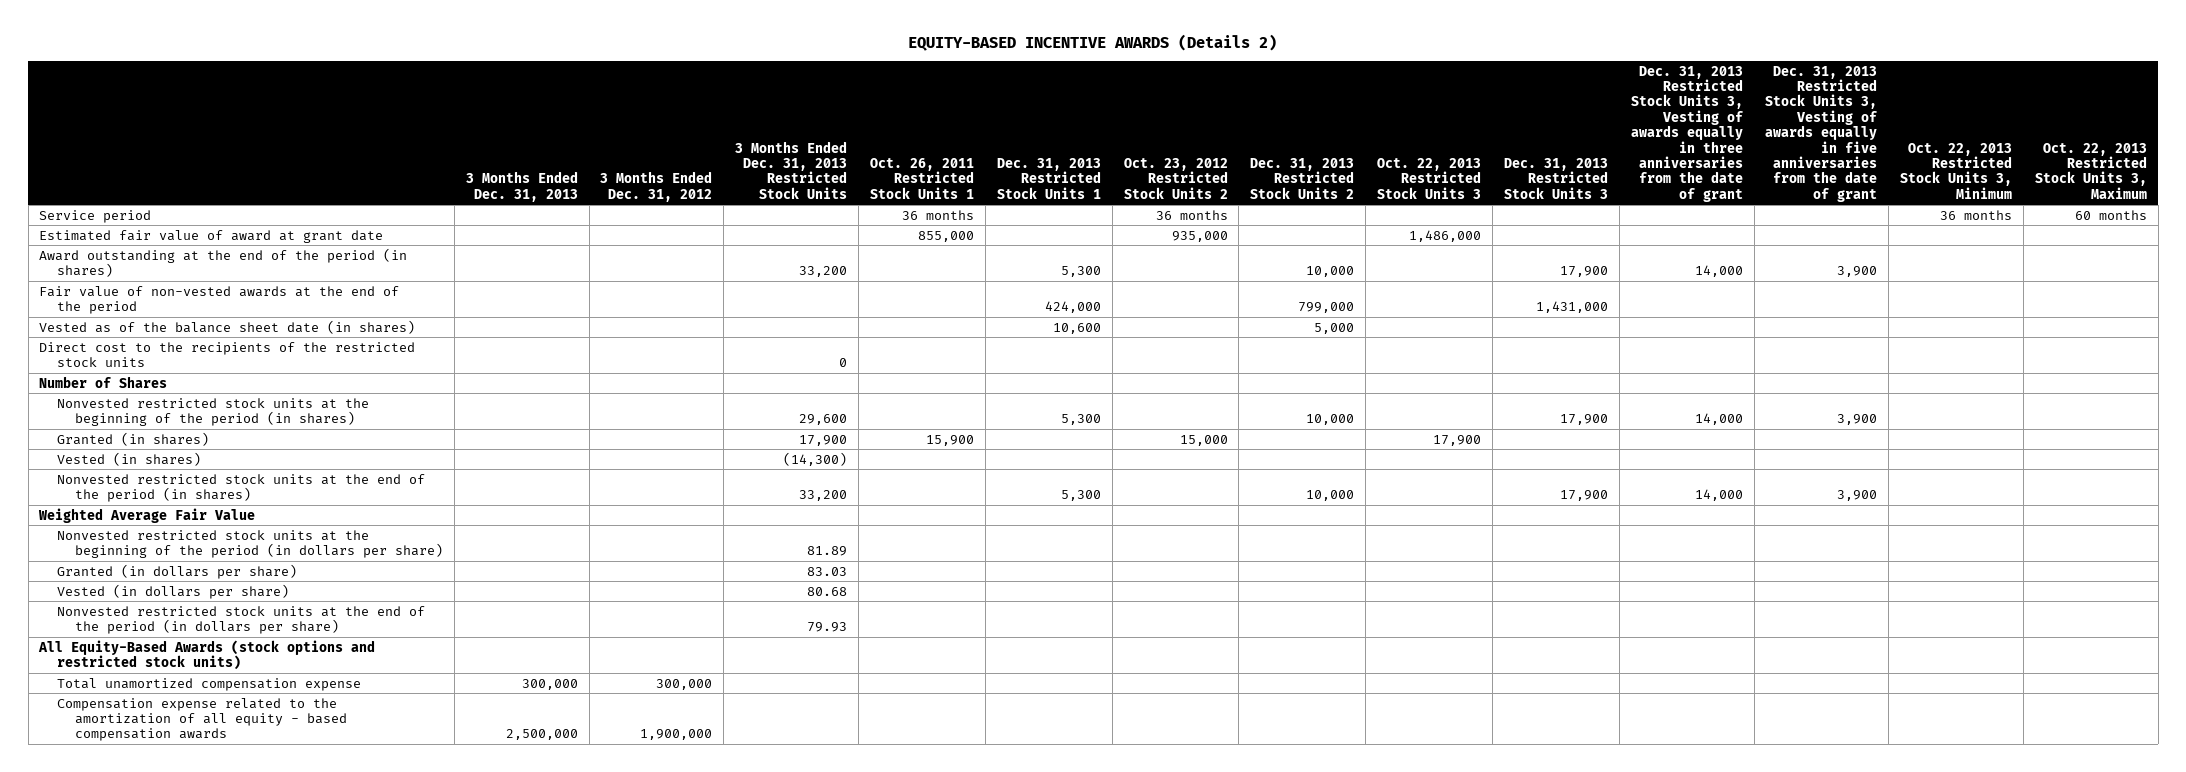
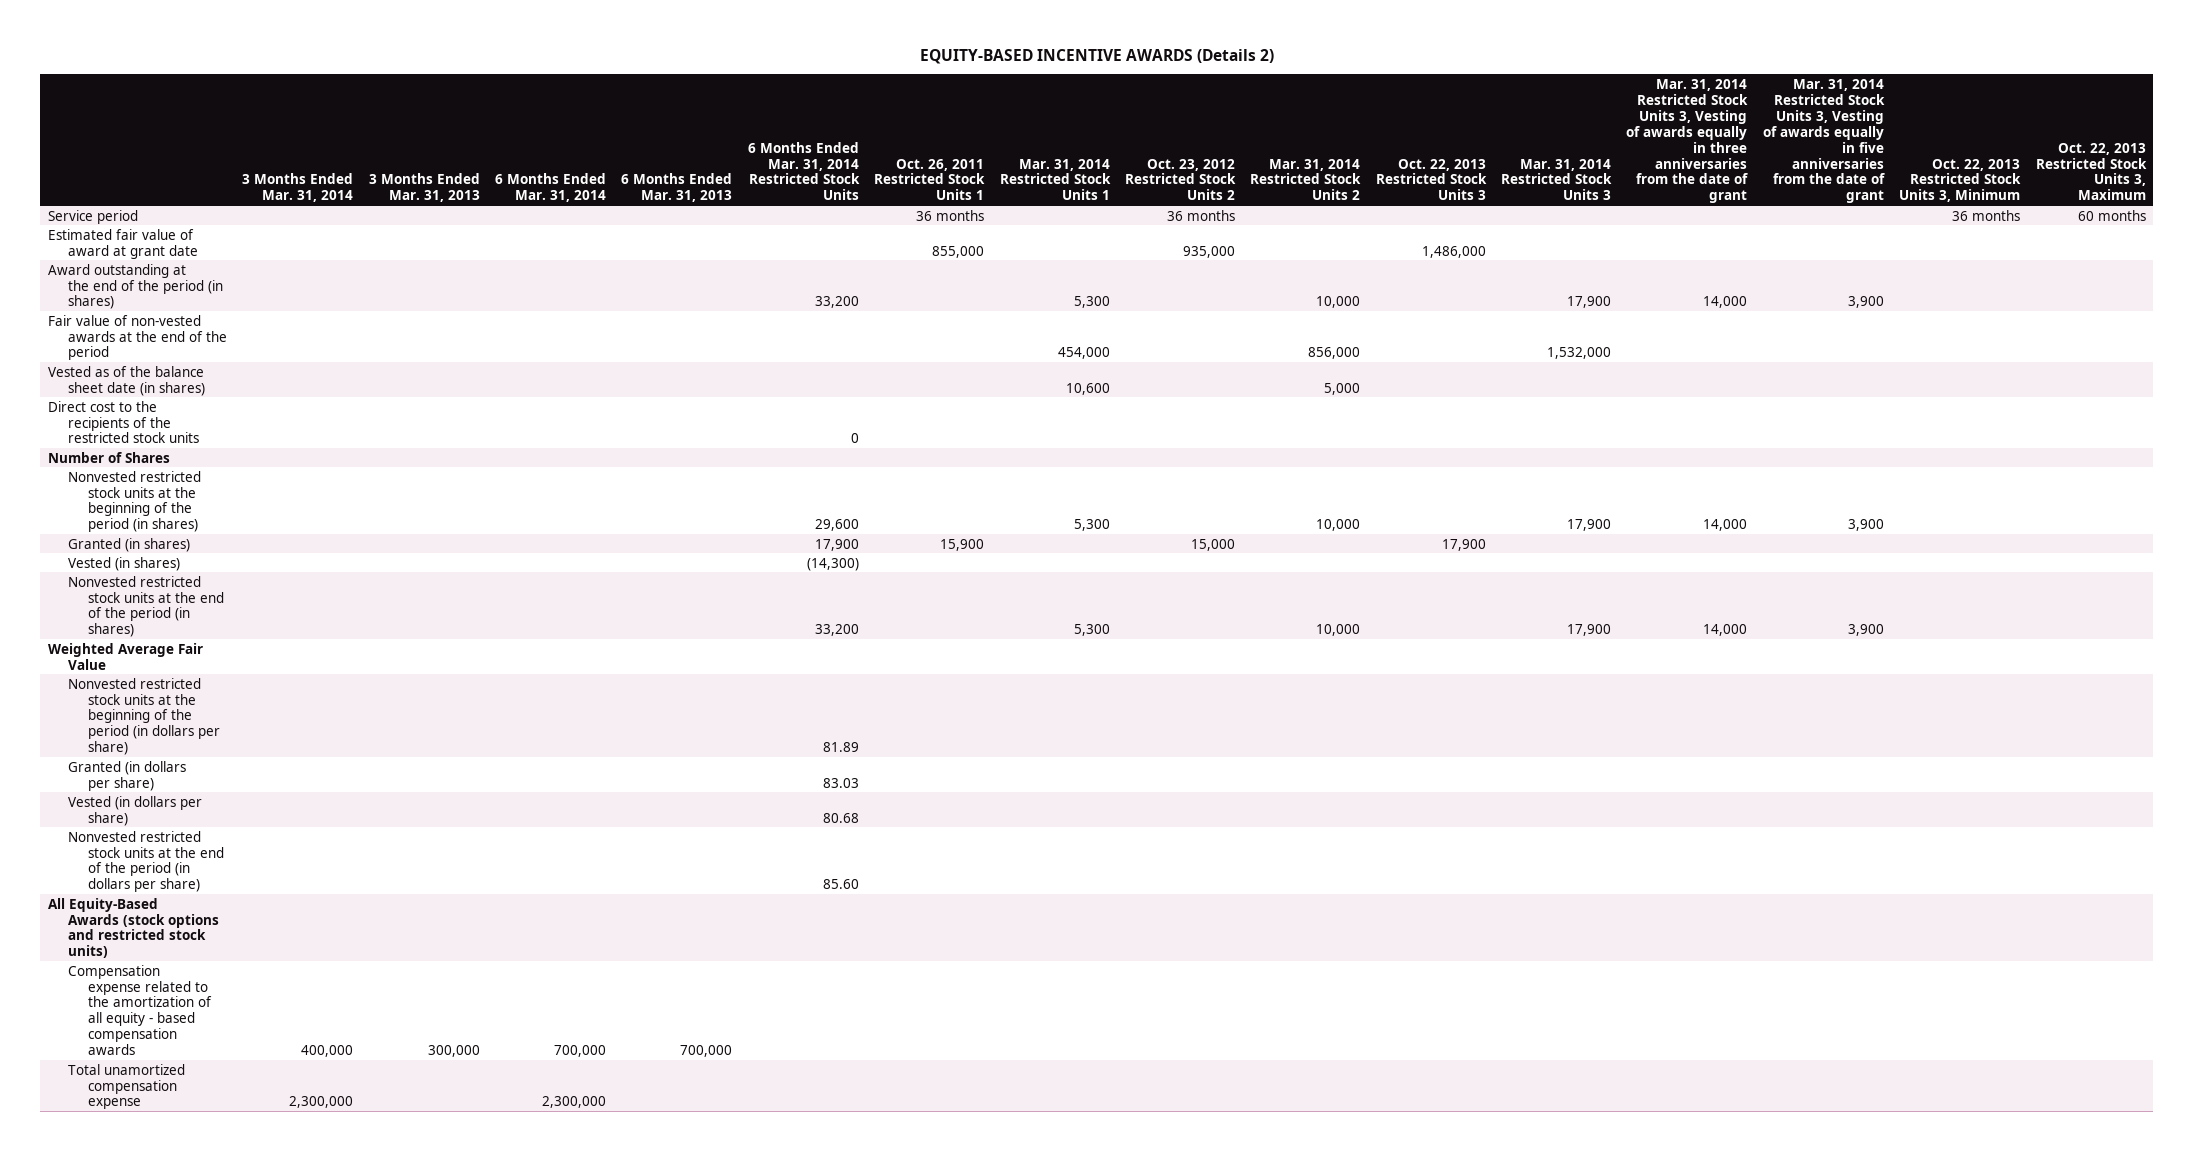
- | 3 Months Ended Dec. 31, 2013 | 3 Months Ended Dec. 31, 2012 | 3 Months Ended Dec. 31, 2013 Restricted Stock Units | Oct. 26, 2011 Restricted Stock Units 1 | Dec. 31, 2013 Restricted Stock Units 1 | Oct. 23, 2012 Restricted Stock Units 2 | Dec. 31, 2013 Restricted Stock Units 2 | Oct. 22, 2013 Restricted Stock Units 3 | Dec. 31, 2013 Restricted Stock Units 3 | Dec. 31, 2013 Restricted Stock Units 3, Vesting of awards equally in three anniversaries from the date of grant | Dec. 31, 2013 Restricted Stock Units 3, Vesting of awards equally in five anniversaries from the date of grant | Oct. 22, 2013 Restricted Stock Units 3, Minimum | Oct. 22, 2013 Restricted Stock Units 3, Maximum
+ | 3 Months Ended Mar. 31, 2014 | 3 Months Ended Mar. 31, 2013 | 6 Months Ended Mar. 31, 2014 | 6 Months Ended Mar. 31, 2013 | 6 Months Ended Mar. 31, 2014 Restricted Stock Units | Oct. 26, 2011 Restricted Stock Units 1 | Mar. 31, 2014 Restricted Stock Units 1 | Oct. 23, 2012 Restricted Stock Units 2 | Mar. 31, 2014 Restricted Stock Units 2 | Oct. 22, 2013 Restricted Stock Units 3 | Mar. 31, 2014 Restricted Stock Units 3 | Mar. 31, 2014 Restricted Stock Units 3, Vesting of awards equally in three anniversaries from the date of grant | Mar. 31, 2014 Restricted Stock Units 3, Vesting of awards equally in five anniversaries from the date of grant | Oct. 22, 2013 Restricted Stock Units 3, Minimum | Oct. 22, 2013 Restricted Stock Units 3, Maximum
moved down: Total unamortized compensation expense | 2,300,000 | | 2,300,000 | | | | | | | | | | | |

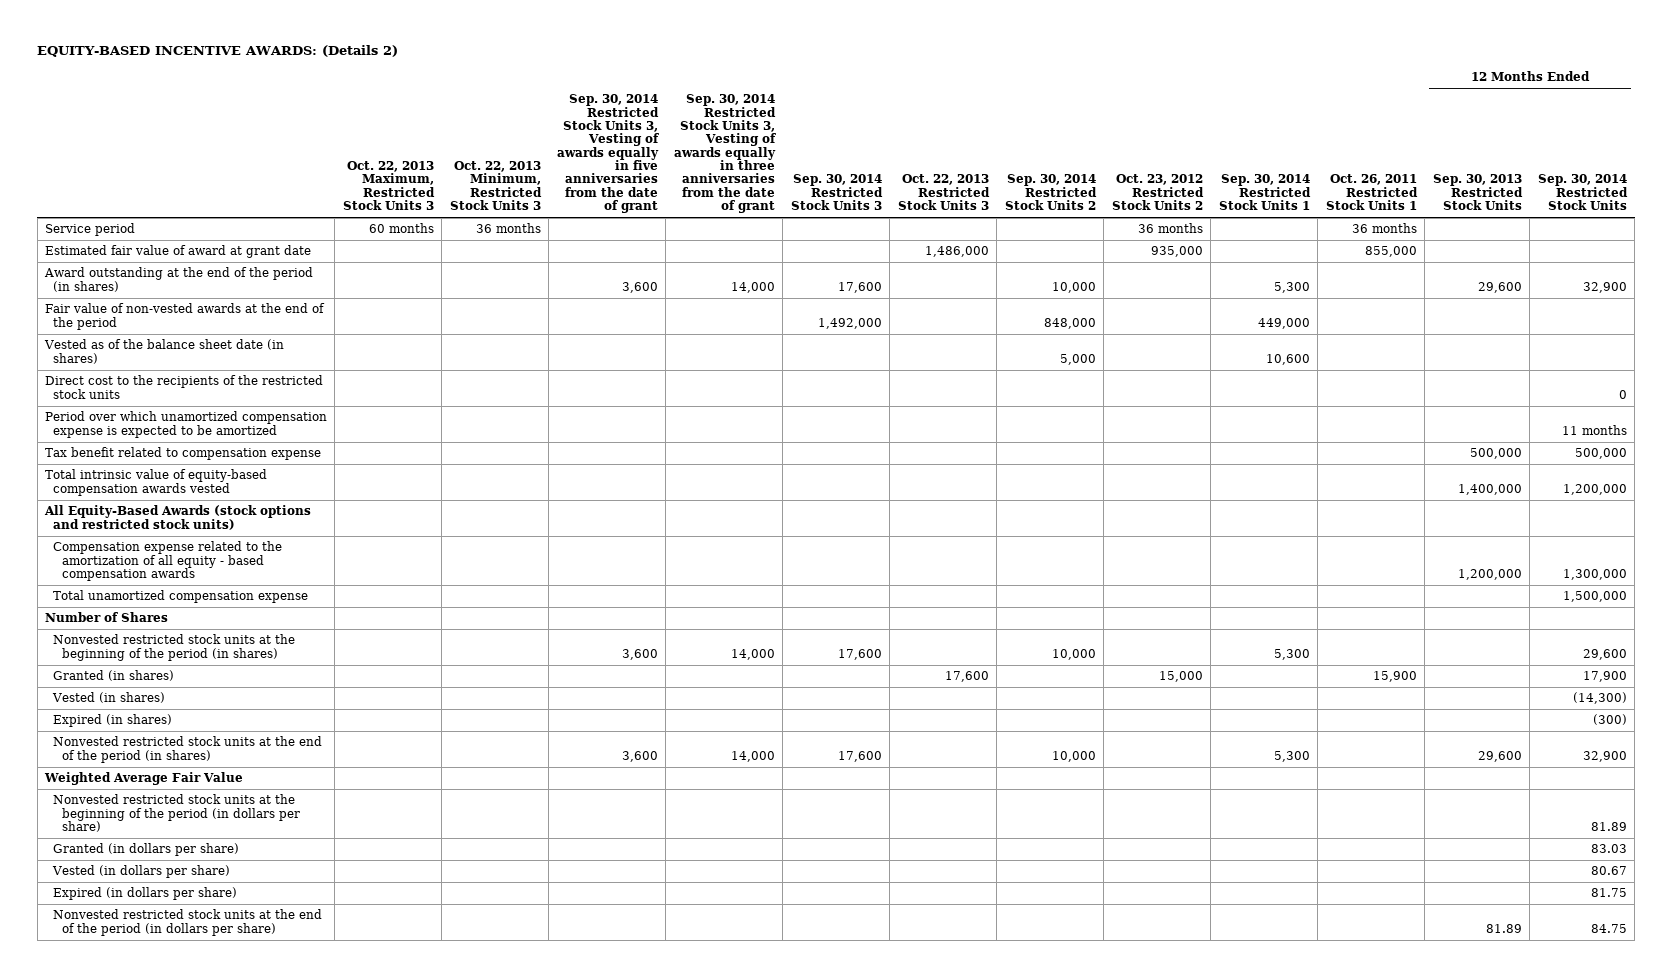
- EQUITY-BASED INCENTIVE AWARDS (Details 2)
+ EQUITY-BASED INCENTIVE AWARDS: (Details 2)
- | 3 Months Ended Mar. 31, 2014 | 3 Months Ended Mar. 31, 2013 | 6 Months Ended Mar. 31, 2014 | 6 Months Ended Mar. 31, 2013 | 6 Months Ended Mar. 31, 2014 Restricted Stock Units | Oct. 26, 2011 Restricted Stock Units 1 | Mar. 31, 2014 Restricted Stock Units 1 | Oct. 23, 2012 Restricted Stock Units 2 | Mar. 31, 2014 Restricted Stock Units 2 | Oct. 22, 2013 Restricted Stock Units 3 | Mar. 31, 2014 Restricted Stock Units 3 | Mar. 31, 2014 Restricted Stock Units 3, Vesting of awards equally in three anniversaries from the date of grant | Mar. 31, 2014 Restricted Stock Units 3, Vesting of awards equally in five anniversaries from the date of grant | Oct. 22, 2013 Restricted Stock Units 3, Minimum | Oct. 22, 2013 Restricted Stock Units 3, Maximum
+ | Oct. 22, 2013 Maximum, Restricted Stock Units 3 | Oct. 22, 2013 Minimum, Restricted Stock Units 3 | Sep. 30, 2014 Restricted Stock Units 3, Vesting of awards equally in five anniversaries from the date of grant | Sep. 30, 2014 Restricted Stock Units 3, Vesting of awards equally in three anniversaries from the date of grant | Sep. 30, 2014 Restricted Stock Units 3 | Oct. 22, 2013 Restricted Stock Units 3 | Sep. 30, 2014 Restricted Stock Units 2 | Oct. 23, 2012 Restricted Stock Units 2 | Sep. 30, 2014 Restricted Stock Units 1 | Oct. 26, 2011 Restricted Stock Units 1 | 12 Months Ended Sep. 30, 2013 Restricted Stock Units | 12 Months Ended Sep. 30, 2014 Restricted Stock Units
+ Period over which unamortized compensation expense is expected to be amortized | | | | | | | | | | | | 11 months
+ Tax benefit related to compensation expense | | | | | | | | | | | 500,000 | 500,000
+ Total intrinsic value of equity-based compensation awards vested | | | | | | | | | | | 1,400,000 | 1,200,000
moved up: All Equity-Based Awards (stock options and restricted stock units)
moved up: Compensation expense related to the amortization of all equity - based compensation awards | | | | | | | | | | | 1,200,000 | 1,300,000
moved up: Total unamortized compensation expense | | | | | | | | | | | | 1,500,000
- Granted (in shares) | | | | | 17,900 | 15,900 | | 15,000 | | 17,900 | | | | |
+ Granted (in shares) | | | | | | 17,600 | | 15,000 | | 15,900 | | 17,900
+ Expired (in shares) | | | | | | | | | | | | (300)
+ Expired (in dollars per share) | | | | | | | | | | | | 81.75

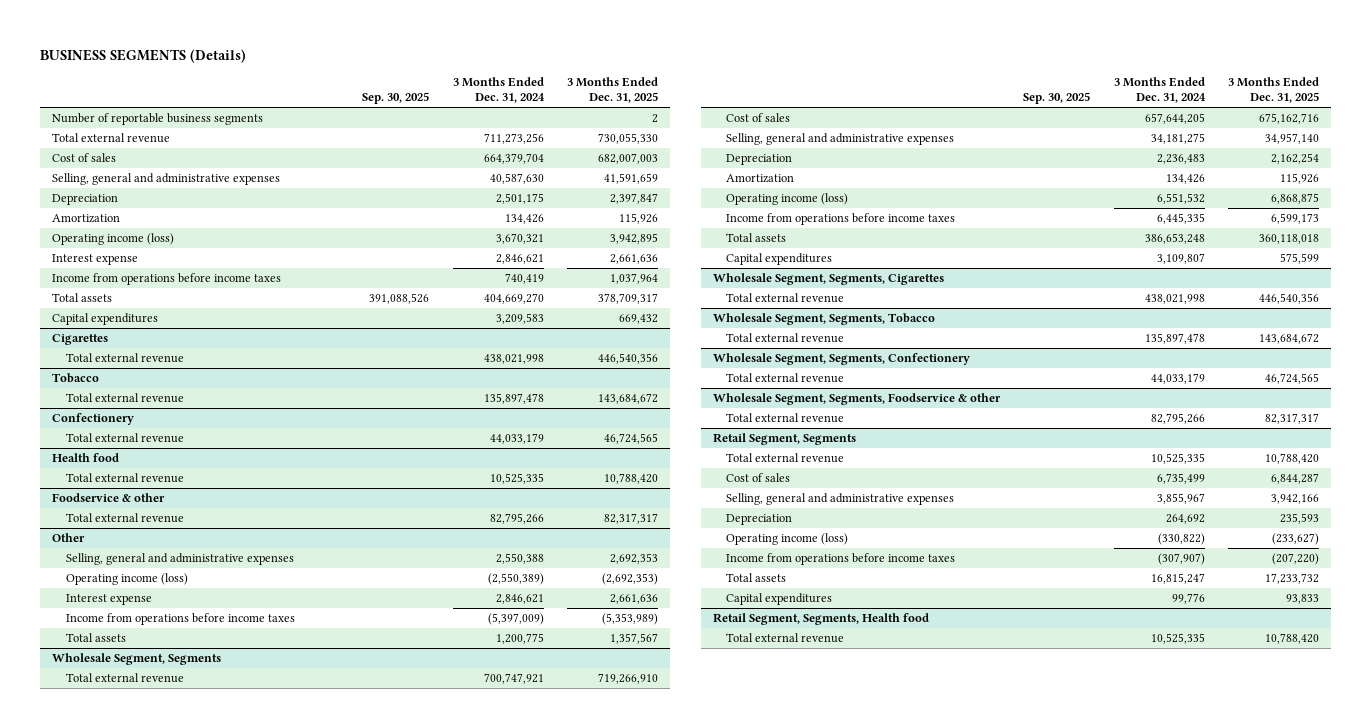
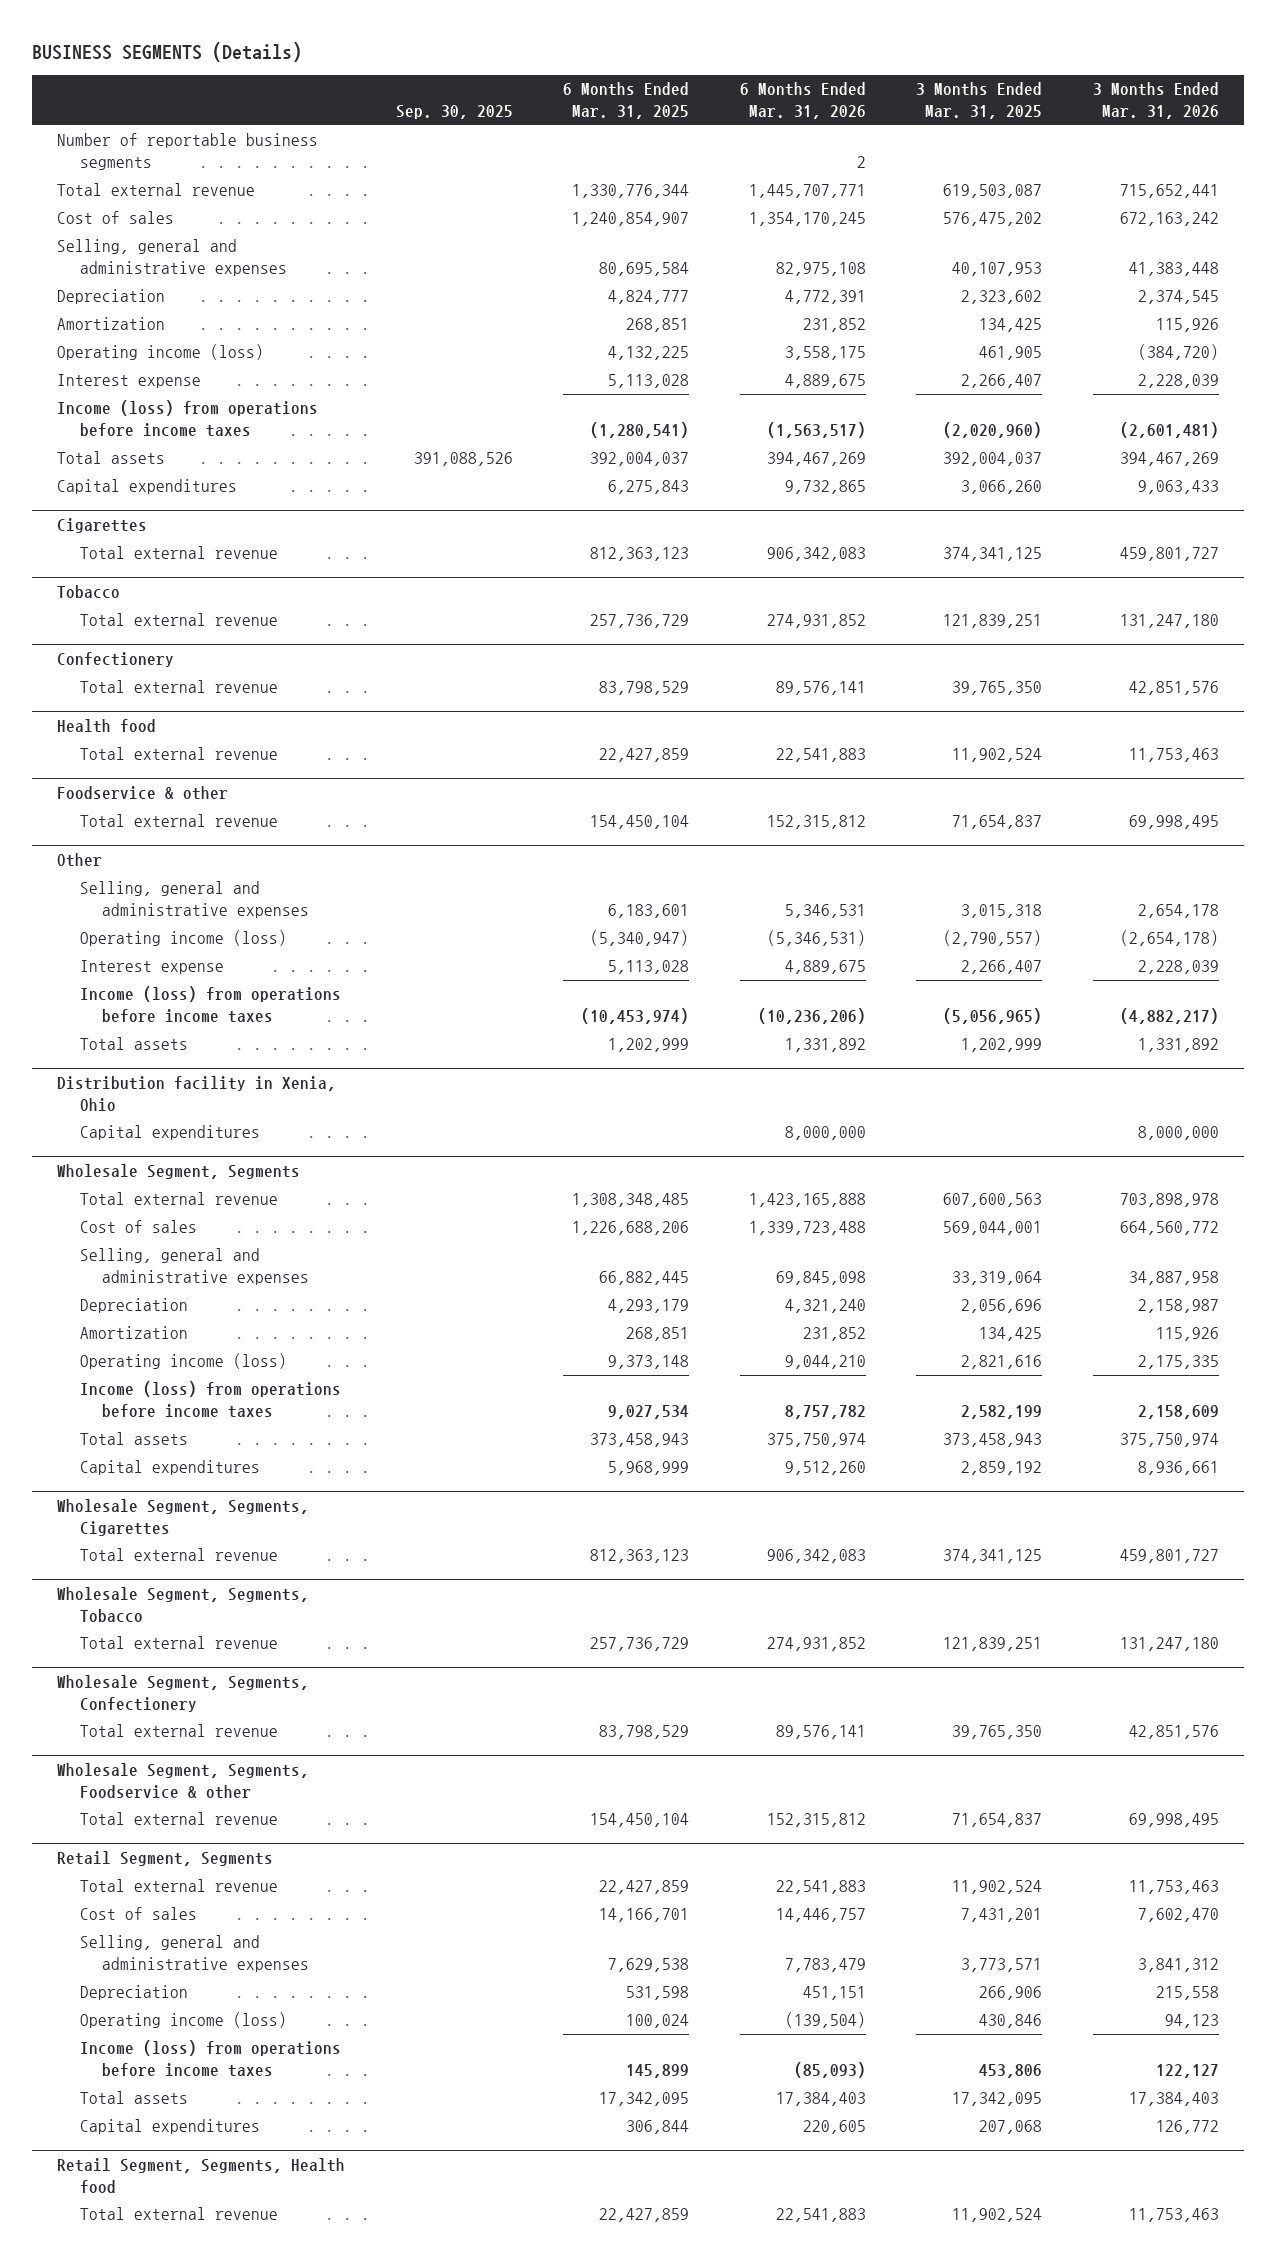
- | Sep. 30, 2025 | 3 Months Ended Dec. 31, 2024 | 3 Months Ended Dec. 31, 2025
+ | Sep. 30, 2025 | 6 Months Ended Mar. 31, 2025 | 6 Months Ended Mar. 31, 2026 | 3 Months Ended Mar. 31, 2025 | 3 Months Ended Mar. 31, 2026
- Income from operations before income taxes | | 740,419 | 1,037,964
+ Income (loss) from operations before income taxes | | (1,280,541) | (1,563,517) | (2,020,960) | (2,601,481)
@ Other
- Income from operations before income taxes | | (5,397,009) | (5,353,989)
+ Income (loss) from operations before income taxes | | (10,453,974) | (10,236,206) | (5,056,965) | (4,882,217)
+ Distribution facility in Xenia, Ohio
+ Capital expenditures | | | 8,000,000 | | 8,000,000
@ Wholesale Segment, Segments
- Income from operations before income taxes | | 6,445,335 | 6,599,173
+ Income (loss) from operations before income taxes | | 9,027,534 | 8,757,782 | 2,582,199 | 2,158,609
@ Retail Segment, Segments
- Income from operations before income taxes | | (307,907) | (207,220)
+ Income (loss) from operations before income taxes | | 145,899 | (85,093) | 453,806 | 122,127

